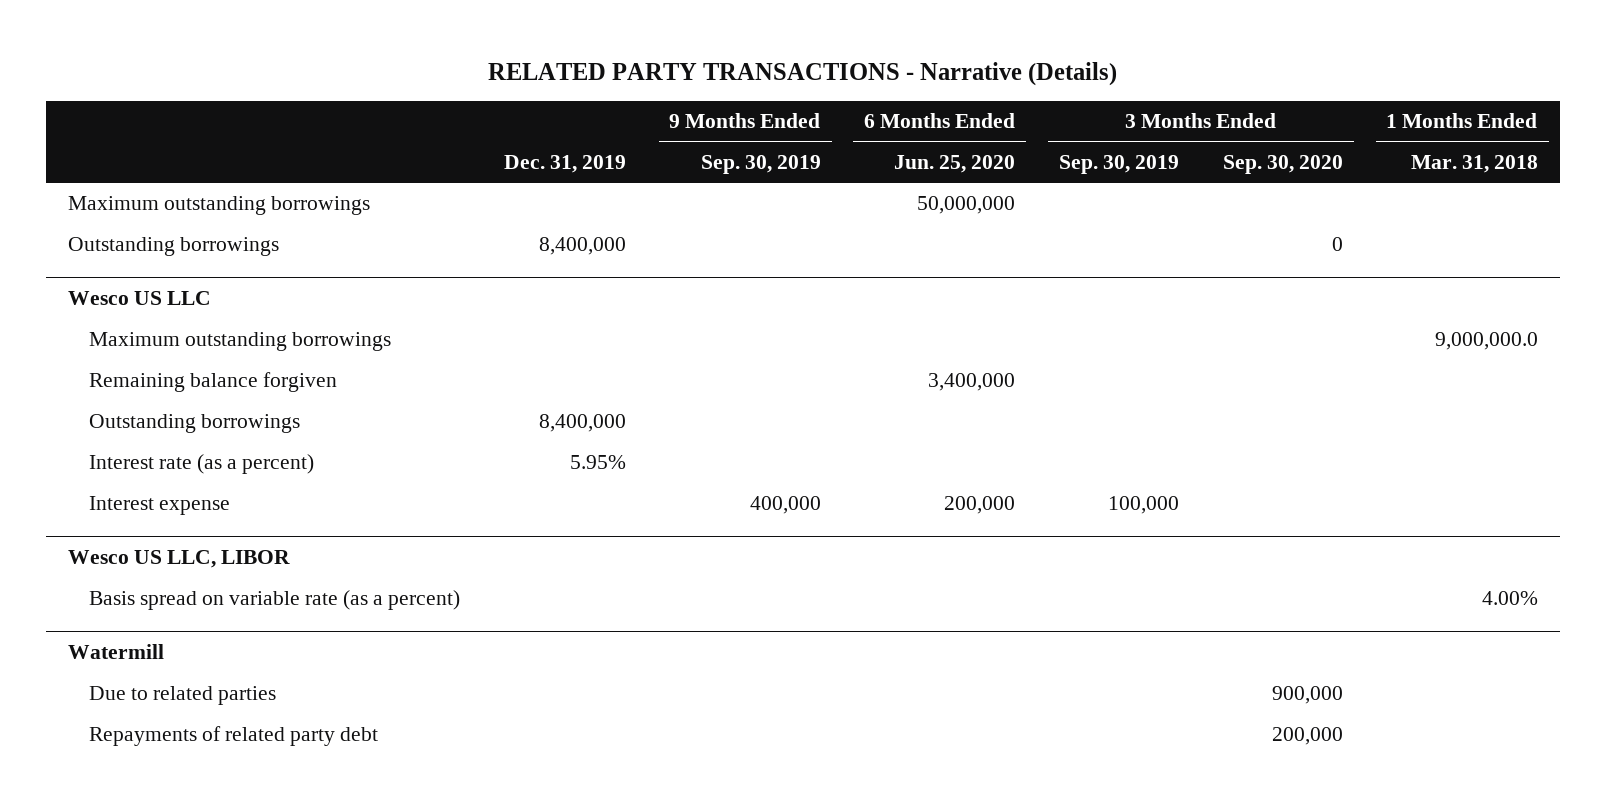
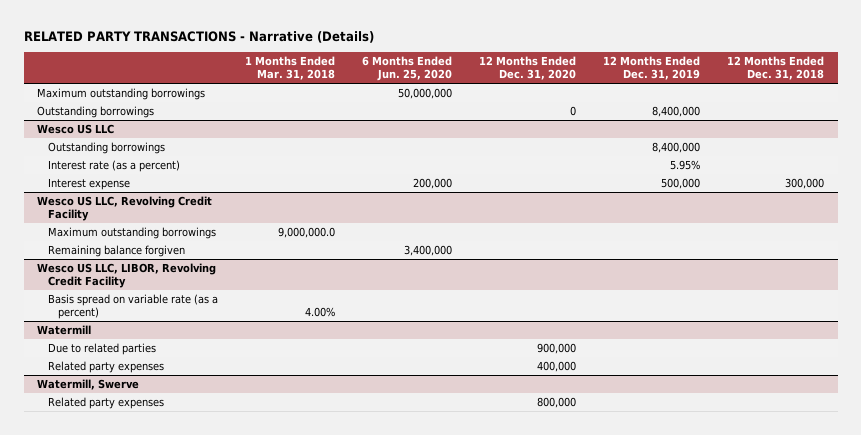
- | Dec. 31, 2019 | 9 Months Ended Sep. 30, 2019 | 6 Months Ended Jun. 25, 2020 | 3 Months Ended Sep. 30, 2019 | 3 Months Ended Sep. 30, 2020 | 1 Months Ended Mar. 31, 2018
+ | 1 Months Ended Mar. 31, 2018 | 6 Months Ended Jun. 25, 2020 | 12 Months Ended Dec. 31, 2020 | 12 Months Ended Dec. 31, 2019 | 12 Months Ended Dec. 31, 2018
@ Wesco US LLC
- Maximum outstanding borrowings | | | | | | 9,000,000.0
- Remaining balance forgiven | | | 3,400,000 | | |
- Wesco US LLC, LIBOR
+ Wesco US LLC, Revolving Credit Facility
+ Maximum outstanding borrowings | 9,000,000.0 | | | |
+ Remaining balance forgiven | | 3,400,000 | | |
+ Wesco US LLC, LIBOR, Revolving Credit Facility
@ Watermill
- Repayments of related party debt | | | | | 200,000 |
+ Related party expenses | | | 400,000 | |
+ Watermill, Swerve
+ Related party expenses | | | 800,000 | |

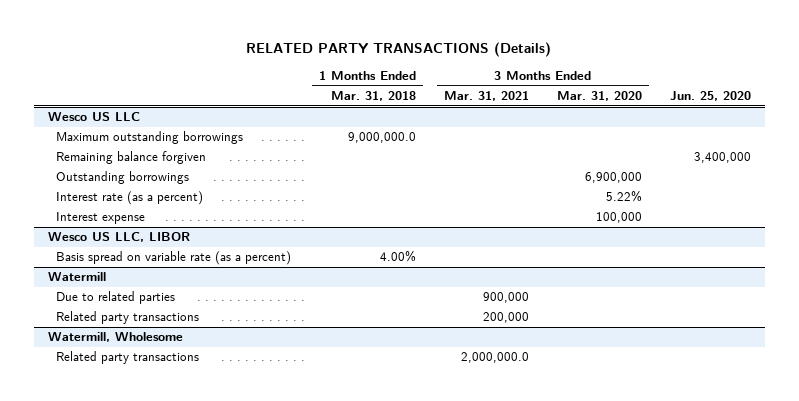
- RELATED PARTY TRANSACTIONS - Narrative (Details)
+ RELATED PARTY TRANSACTIONS (Details)
- | 1 Months Ended Mar. 31, 2018 | 6 Months Ended Jun. 25, 2020 | 12 Months Ended Dec. 31, 2020 | 12 Months Ended Dec. 31, 2019 | 12 Months Ended Dec. 31, 2018
+ | 1 Months Ended Mar. 31, 2018 | 3 Months Ended Mar. 31, 2021 | 3 Months Ended Mar. 31, 2020 | Jun. 25, 2020
- Maximum outstanding borrowings | | 50,000,000 | | |
- Outstanding borrowings | | | 0 | 8,400,000 |
@ Wesco US LLC
+ Maximum outstanding borrowings | 9,000,000.0 | | |
+ Remaining balance forgiven | | | | 3,400,000
- Wesco US LLC, Revolving Credit Facility
- Maximum outstanding borrowings | 9,000,000.0 | | | |
- Remaining balance forgiven | | 3,400,000 | | |
- Wesco US LLC, LIBOR, Revolving Credit Facility
+ Wesco US LLC, LIBOR
@ Watermill
- Related party expenses | | | 400,000 | |
- Watermill, Swerve
- Related party expenses | | | 800,000 | |
@ Watermill
+ Related party transactions | | 200,000 | |
+ Watermill, Wholesome
+ Related party transactions | | 2,000,000.0 | |

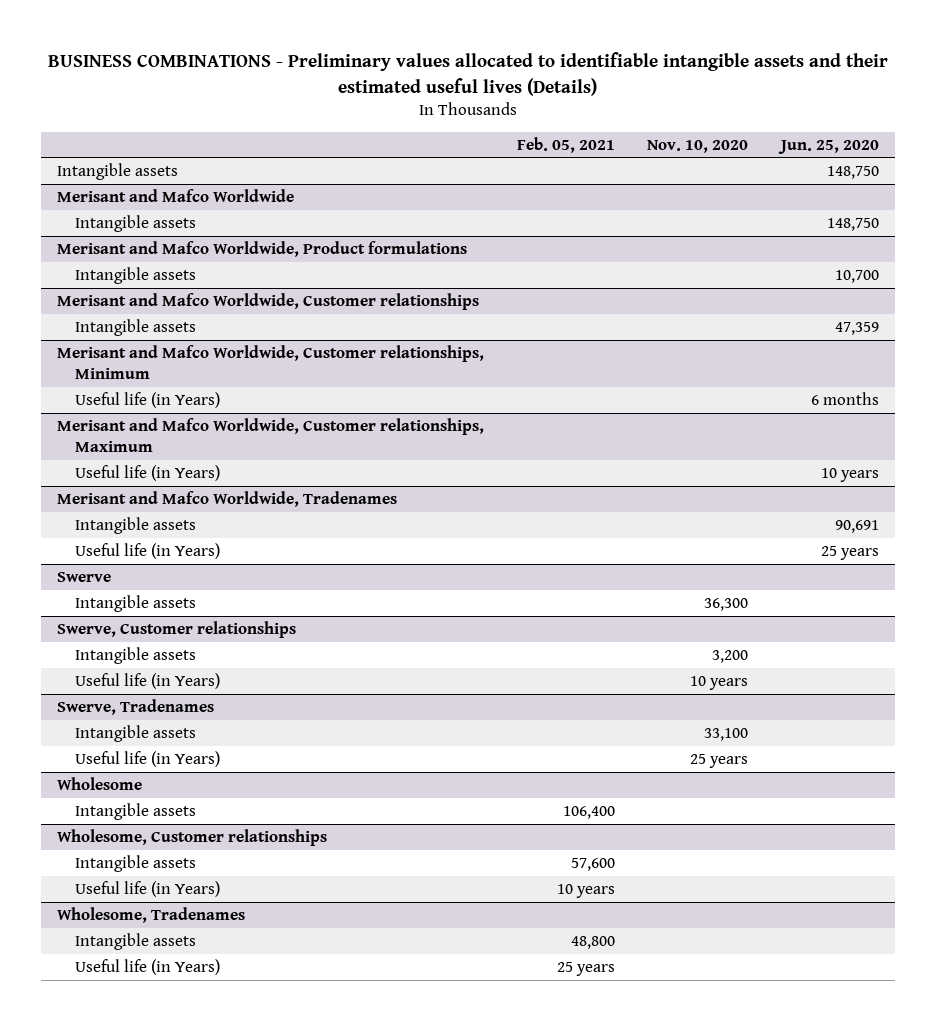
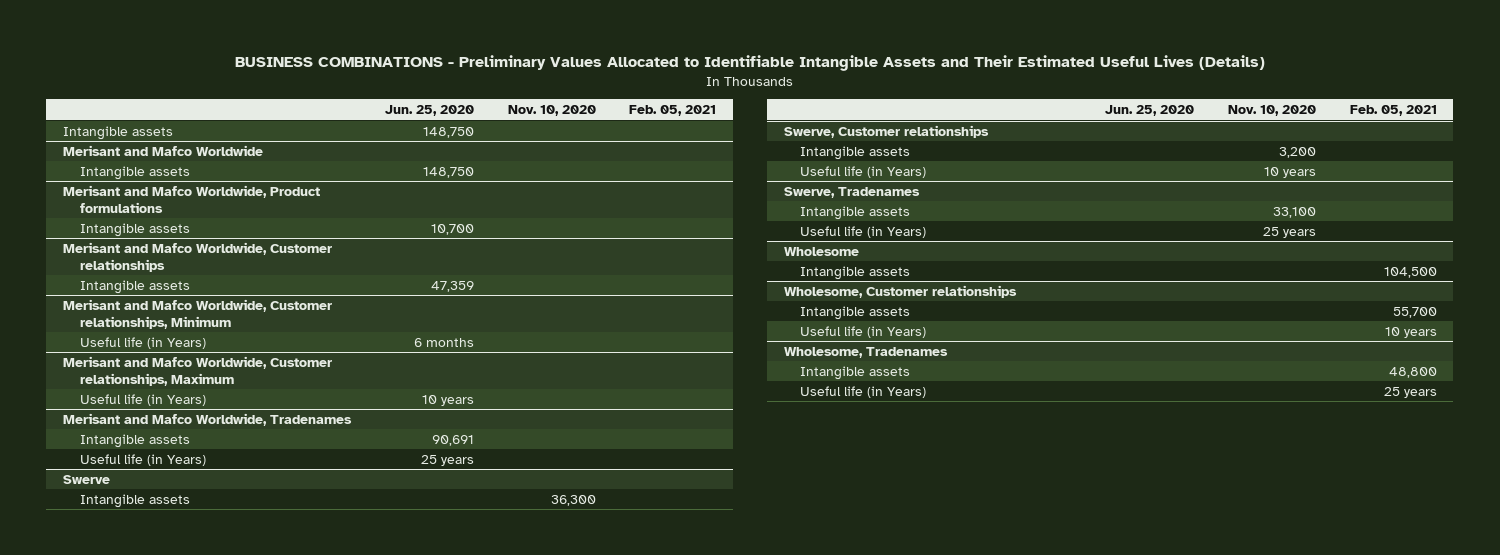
- BUSINESS COMBINATIONS - Preliminary values allocated to identifiable intangible assets and their estimated useful lives (Details)
+ BUSINESS COMBINATIONS - Preliminary Values Allocated to Identifiable Intangible Assets and Their Estimated Useful Lives (Details)
- | Feb. 05, 2021 | Nov. 10, 2020 | Jun. 25, 2020
+ | Jun. 25, 2020 | Nov. 10, 2020 | Feb. 05, 2021
@ Wholesome
- Intangible assets | 106,400 | |
+ Intangible assets | | | 104,500
@ Wholesome, Customer relationships
- Intangible assets | 57,600 | |
+ Intangible assets | | | 55,700

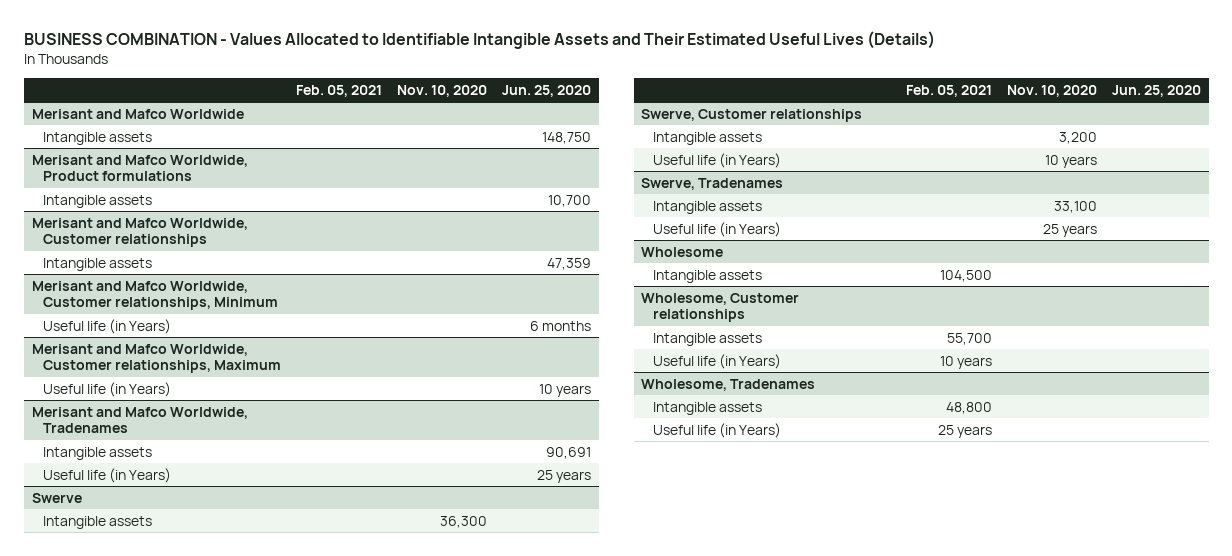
- BUSINESS COMBINATIONS - Preliminary Values Allocated to Identifiable Intangible Assets and Their Estimated Useful Lives (Details)
+ BUSINESS COMBINATION - Values Allocated to Identifiable Intangible Assets and Their Estimated Useful Lives (Details)
- | Jun. 25, 2020 | Nov. 10, 2020 | Feb. 05, 2021
+ | Feb. 05, 2021 | Nov. 10, 2020 | Jun. 25, 2020
- Intangible assets | 148,750 | |

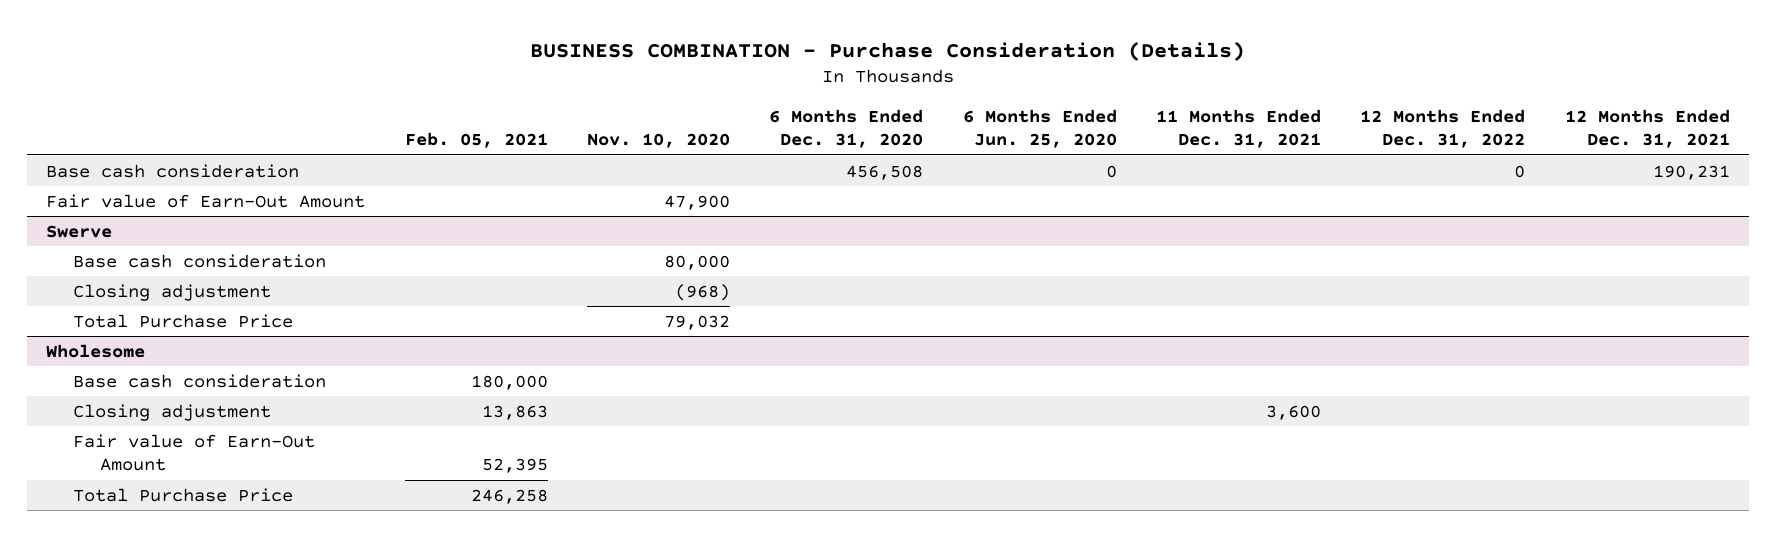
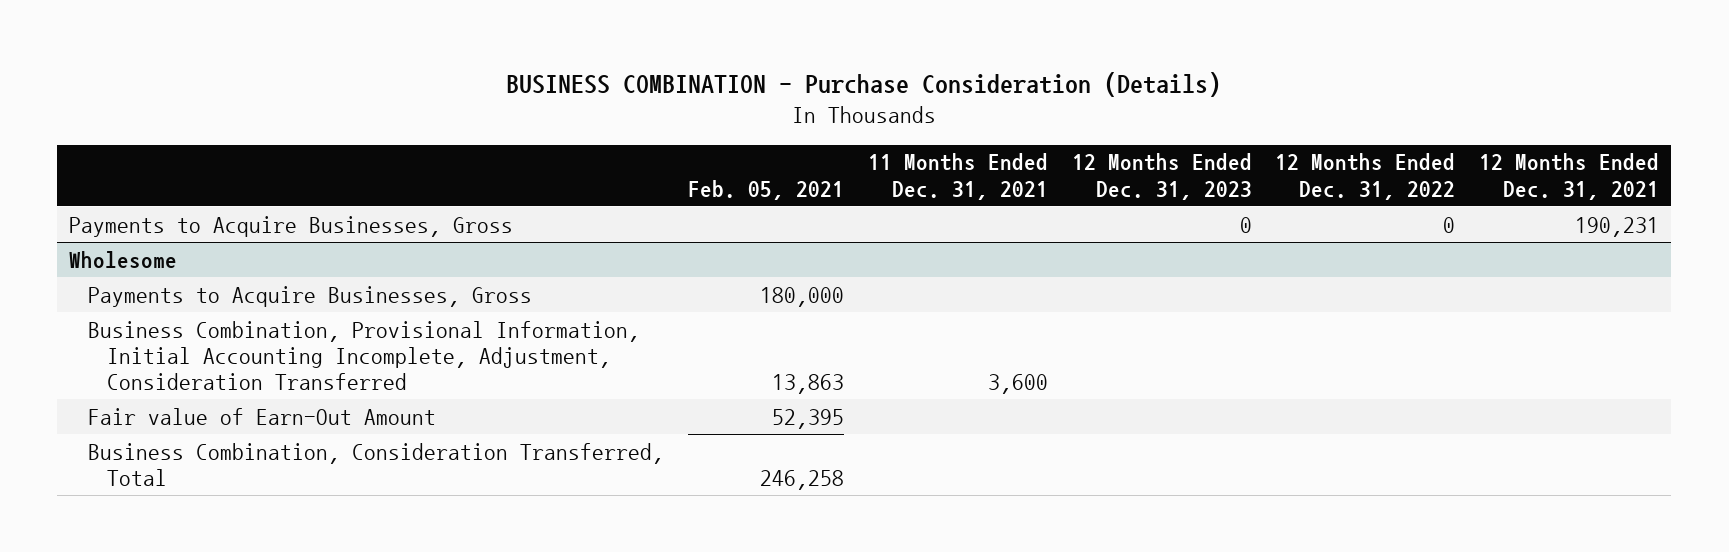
- | Feb. 05, 2021 | Nov. 10, 2020 | 6 Months Ended Dec. 31, 2020 | 6 Months Ended Jun. 25, 2020 | 11 Months Ended Dec. 31, 2021 | 12 Months Ended Dec. 31, 2022 | 12 Months Ended Dec. 31, 2021
+ | Feb. 05, 2021 | 11 Months Ended Dec. 31, 2021 | 12 Months Ended Dec. 31, 2023 | 12 Months Ended Dec. 31, 2022 | 12 Months Ended Dec. 31, 2021
- Base cash consideration | | | 456,508 | 0 | | 0 | 190,231
- Fair value of Earn-Out Amount | | 47,900 | | | | |
- Swerve
- Base cash consideration | | 80,000 | | | | |
- Closing adjustment | | (968) | | | | |
- Total Purchase Price | | 79,032 | | | | |
+ Payments to Acquire Businesses, Gross | | | 0 | 0 | 190,231
@ Wholesome
- Base cash consideration | 180,000 | | | | | |
- Closing adjustment | 13,863 | | | | 3,600 | |
+ Payments to Acquire Businesses, Gross | 180,000 | | | |
+ Business Combination, Provisional Information, Initial Accounting Incomplete, Adjustment, Consideration Transferred | 13,863 | 3,600 | | |
- Total Purchase Price | 246,258 | | | | | |
+ Business Combination, Consideration Transferred, Total | 246,258 | | | |

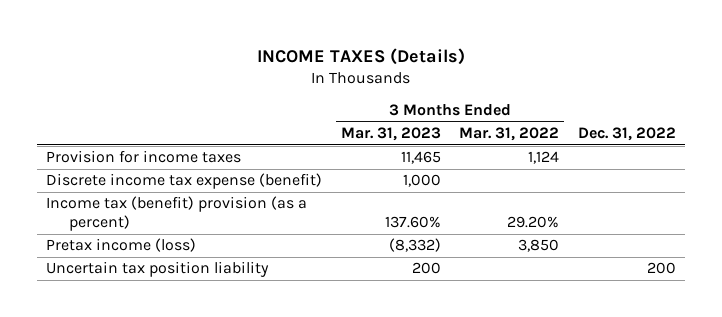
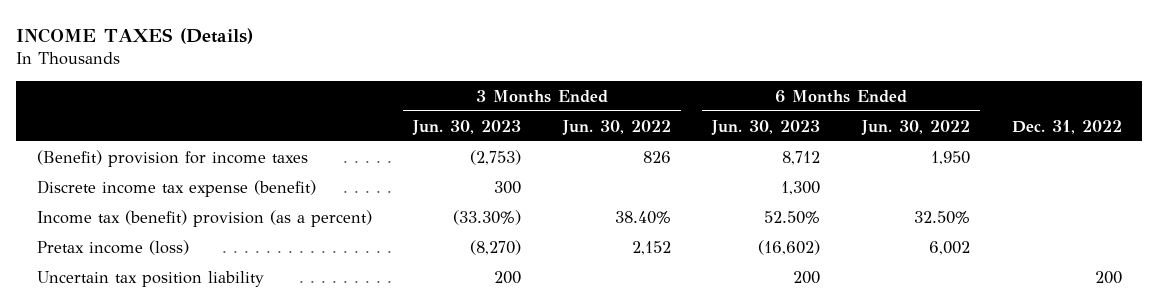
- | 3 Months Ended Mar. 31, 2023 | 3 Months Ended Mar. 31, 2022 | Dec. 31, 2022
+ | 3 Months Ended Jun. 30, 2023 | 3 Months Ended Jun. 30, 2022 | 6 Months Ended Jun. 30, 2023 | 6 Months Ended Jun. 30, 2022 | Dec. 31, 2022
- Provision for income taxes | 11,465 | 1,124 |
+ (Benefit) provision for income taxes | (2,753) | 826 | 8,712 | 1,950 |

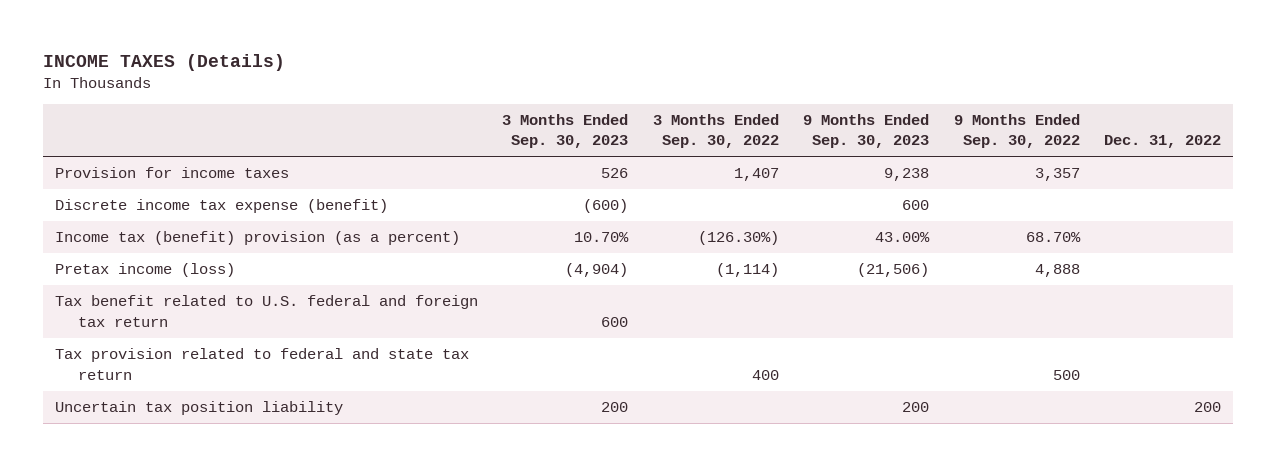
- | 3 Months Ended Jun. 30, 2023 | 3 Months Ended Jun. 30, 2022 | 6 Months Ended Jun. 30, 2023 | 6 Months Ended Jun. 30, 2022 | Dec. 31, 2022
+ | 3 Months Ended Sep. 30, 2023 | 3 Months Ended Sep. 30, 2022 | 9 Months Ended Sep. 30, 2023 | 9 Months Ended Sep. 30, 2022 | Dec. 31, 2022
- (Benefit) provision for income taxes | (2,753) | 826 | 8,712 | 1,950 |
+ Provision for income taxes | 526 | 1,407 | 9,238 | 3,357 |
+ Tax benefit related to U.S. federal and foreign tax return | 600 | | | |
+ Tax provision related to federal and state tax return | | 400 | | 500 |

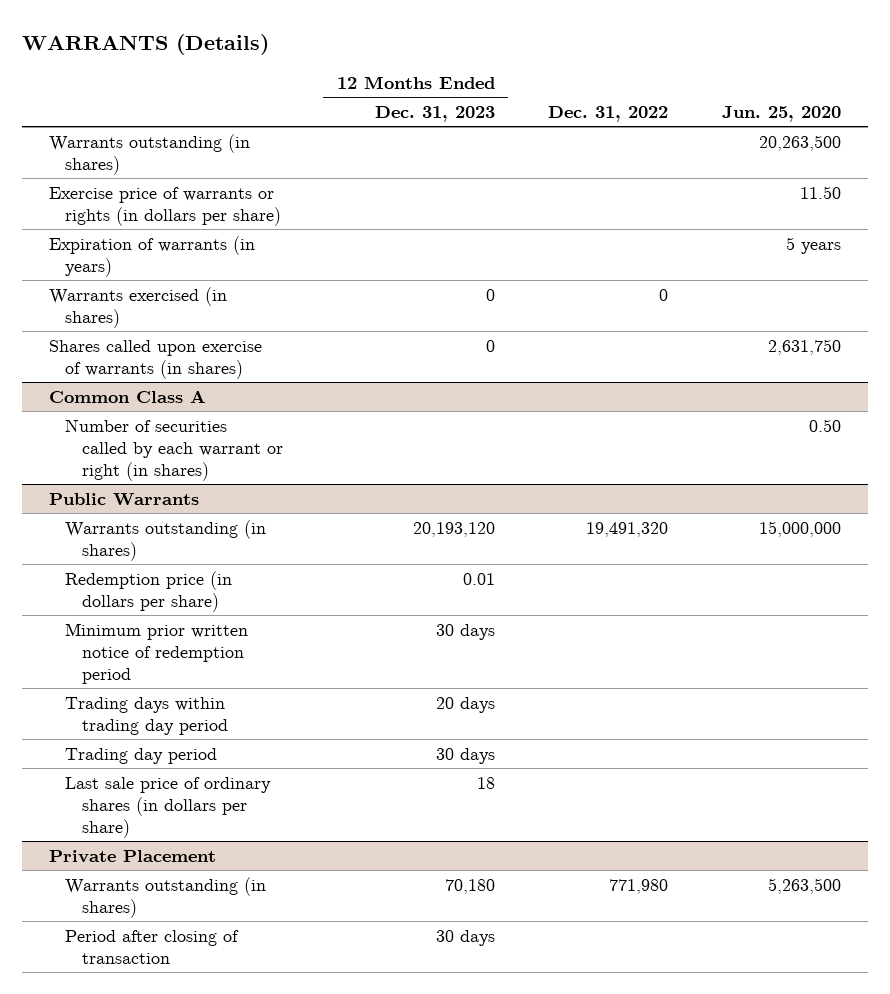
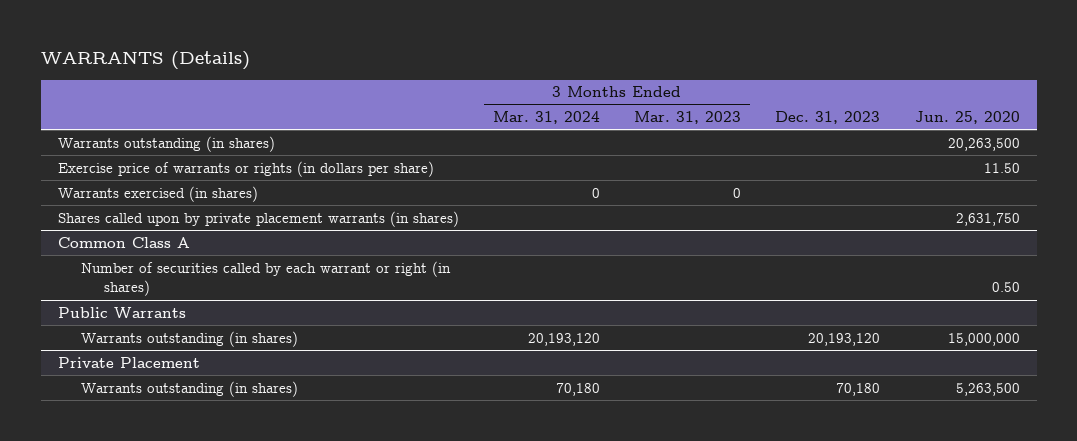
- | 12 Months Ended Dec. 31, 2023 | Dec. 31, 2022 | Jun. 25, 2020
+ | 3 Months Ended Mar. 31, 2024 | 3 Months Ended Mar. 31, 2023 | Dec. 31, 2023 | Jun. 25, 2020
- Expiration of warrants (in years) | | | 5 years
- Shares called upon exercise of warrants (in shares) | 0 | | 2,631,750
+ Shares called upon by private placement warrants (in shares) | | | | 2,631,750
@ Public Warrants
- Redemption price (in dollars per share) | 0.01 | |
- Minimum prior written notice of redemption period | 30 days | |
- Trading days within trading day period | 20 days | |
- Trading day period | 30 days | |
- Last sale price of ordinary shares (in dollars per share) | 18 | |
@ Private Placement
- Period after closing of transaction | 30 days | |

